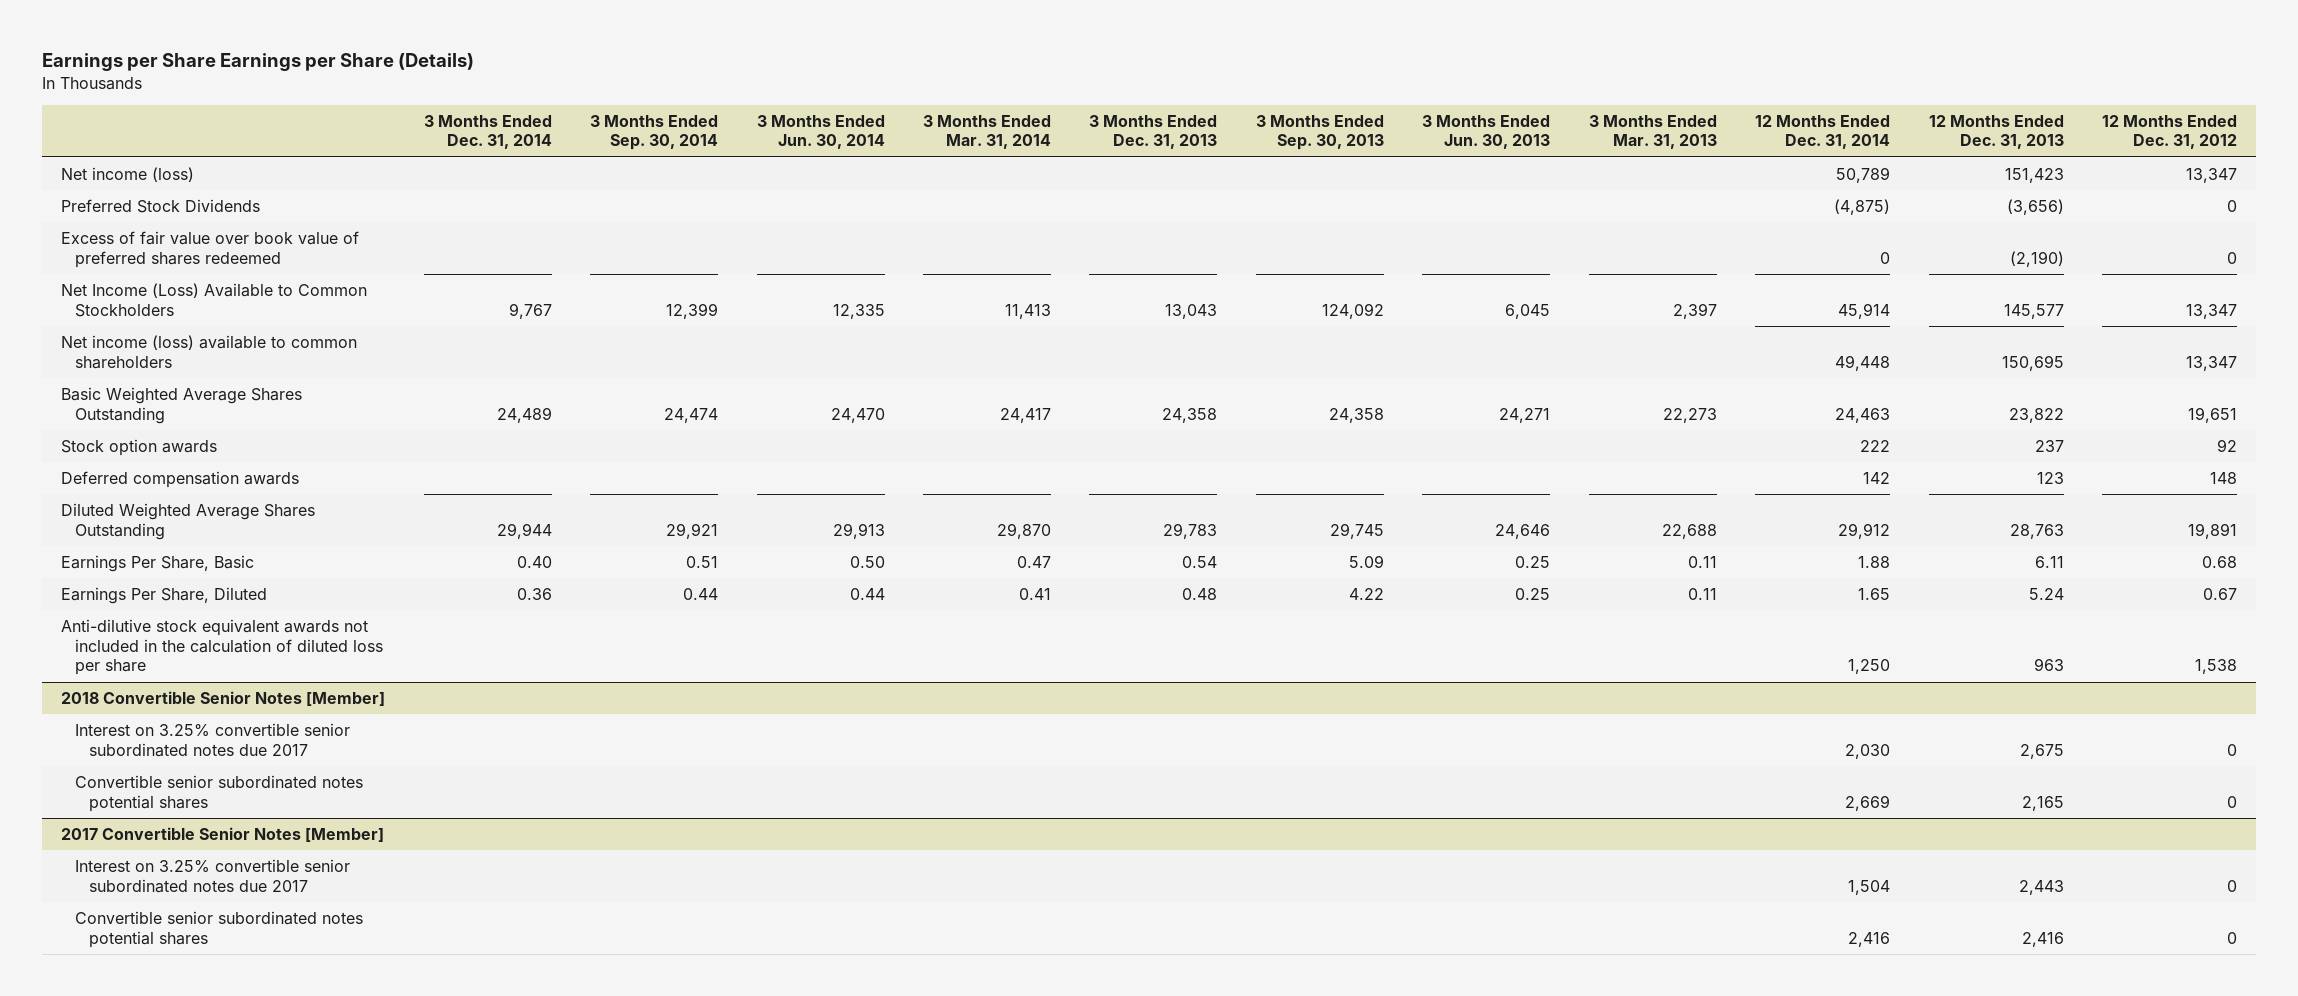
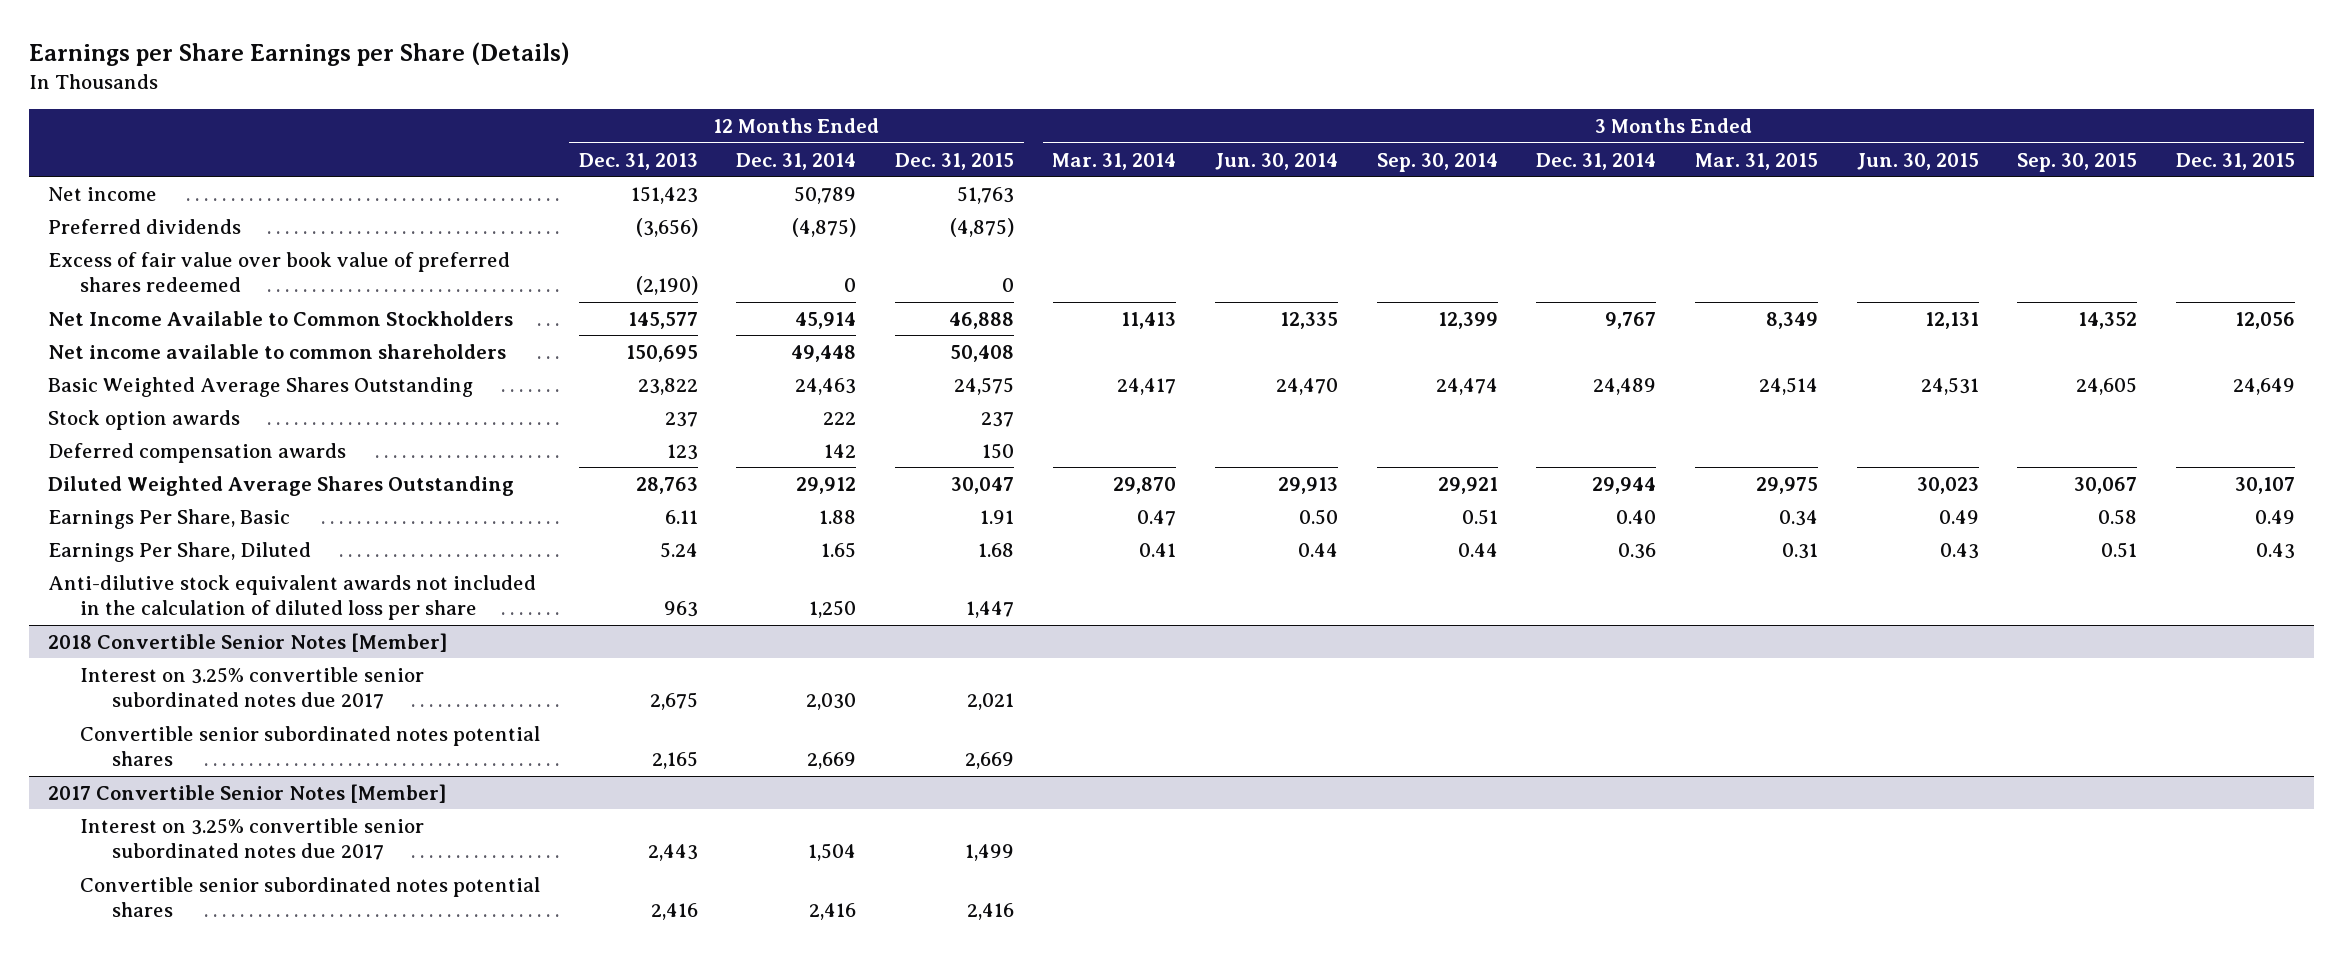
- | 3 Months Ended Dec. 31, 2014 | 3 Months Ended Sep. 30, 2014 | 3 Months Ended Jun. 30, 2014 | 3 Months Ended Mar. 31, 2014 | 3 Months Ended Dec. 31, 2013 | 3 Months Ended Sep. 30, 2013 | 3 Months Ended Jun. 30, 2013 | 3 Months Ended Mar. 31, 2013 | 12 Months Ended Dec. 31, 2014 | 12 Months Ended Dec. 31, 2013 | 12 Months Ended Dec. 31, 2012
+ | 12 Months Ended Dec. 31, 2013 | 12 Months Ended Dec. 31, 2014 | 12 Months Ended Dec. 31, 2015 | 3 Months Ended Mar. 31, 2014 | 3 Months Ended Jun. 30, 2014 | 3 Months Ended Sep. 30, 2014 | 3 Months Ended Dec. 31, 2014 | 3 Months Ended Mar. 31, 2015 | 3 Months Ended Jun. 30, 2015 | 3 Months Ended Sep. 30, 2015 | 3 Months Ended Dec. 31, 2015
- Net income (loss) | | | | | | | | | 50,789 | 151,423 | 13,347
- Preferred Stock Dividends | | | | | | | | | (4,875) | (3,656) | 0
+ Net income | 151,423 | 50,789 | 51,763 | | | | | | | |
+ Preferred dividends | (3,656) | (4,875) | (4,875) | | | | | | | |
- Net Income (Loss) Available to Common Stockholders | 9,767 | 12,399 | 12,335 | 11,413 | 13,043 | 124,092 | 6,045 | 2,397 | 45,914 | 145,577 | 13,347
- Net income (loss) available to common shareholders | | | | | | | | | 49,448 | 150,695 | 13,347
+ Net Income Available to Common Stockholders | 145,577 | 45,914 | 46,888 | 11,413 | 12,335 | 12,399 | 9,767 | 8,349 | 12,131 | 14,352 | 12,056
+ Net income available to common shareholders | 150,695 | 49,448 | 50,408 | | | | | | | |

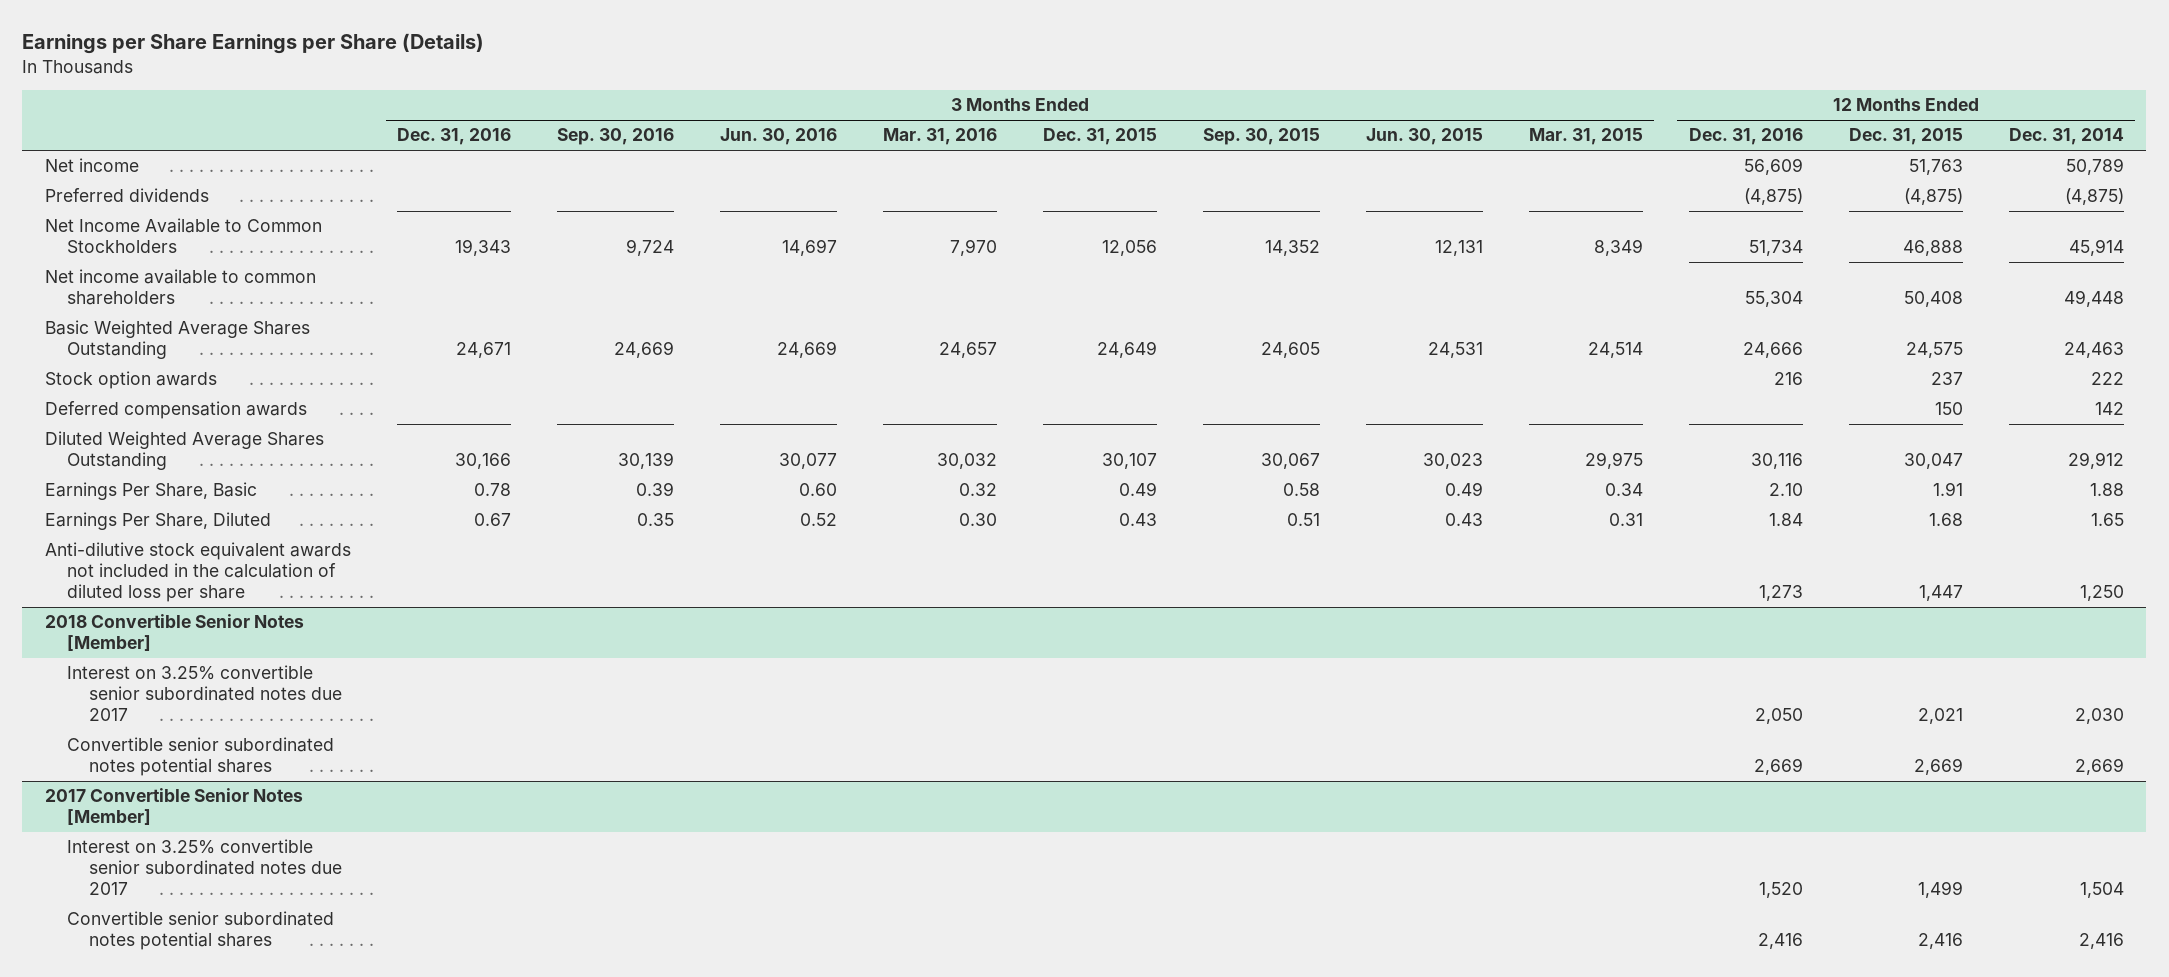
- | 12 Months Ended Dec. 31, 2013 | 12 Months Ended Dec. 31, 2014 | 12 Months Ended Dec. 31, 2015 | 3 Months Ended Mar. 31, 2014 | 3 Months Ended Jun. 30, 2014 | 3 Months Ended Sep. 30, 2014 | 3 Months Ended Dec. 31, 2014 | 3 Months Ended Mar. 31, 2015 | 3 Months Ended Jun. 30, 2015 | 3 Months Ended Sep. 30, 2015 | 3 Months Ended Dec. 31, 2015
+ | 3 Months Ended Dec. 31, 2016 | 3 Months Ended Sep. 30, 2016 | 3 Months Ended Jun. 30, 2016 | 3 Months Ended Mar. 31, 2016 | 3 Months Ended Dec. 31, 2015 | 3 Months Ended Sep. 30, 2015 | 3 Months Ended Jun. 30, 2015 | 3 Months Ended Mar. 31, 2015 | 12 Months Ended Dec. 31, 2016 | 12 Months Ended Dec. 31, 2015 | 12 Months Ended Dec. 31, 2014
- Excess of fair value over book value of preferred shares redeemed | (2,190) | 0 | 0 | | | | | | | |

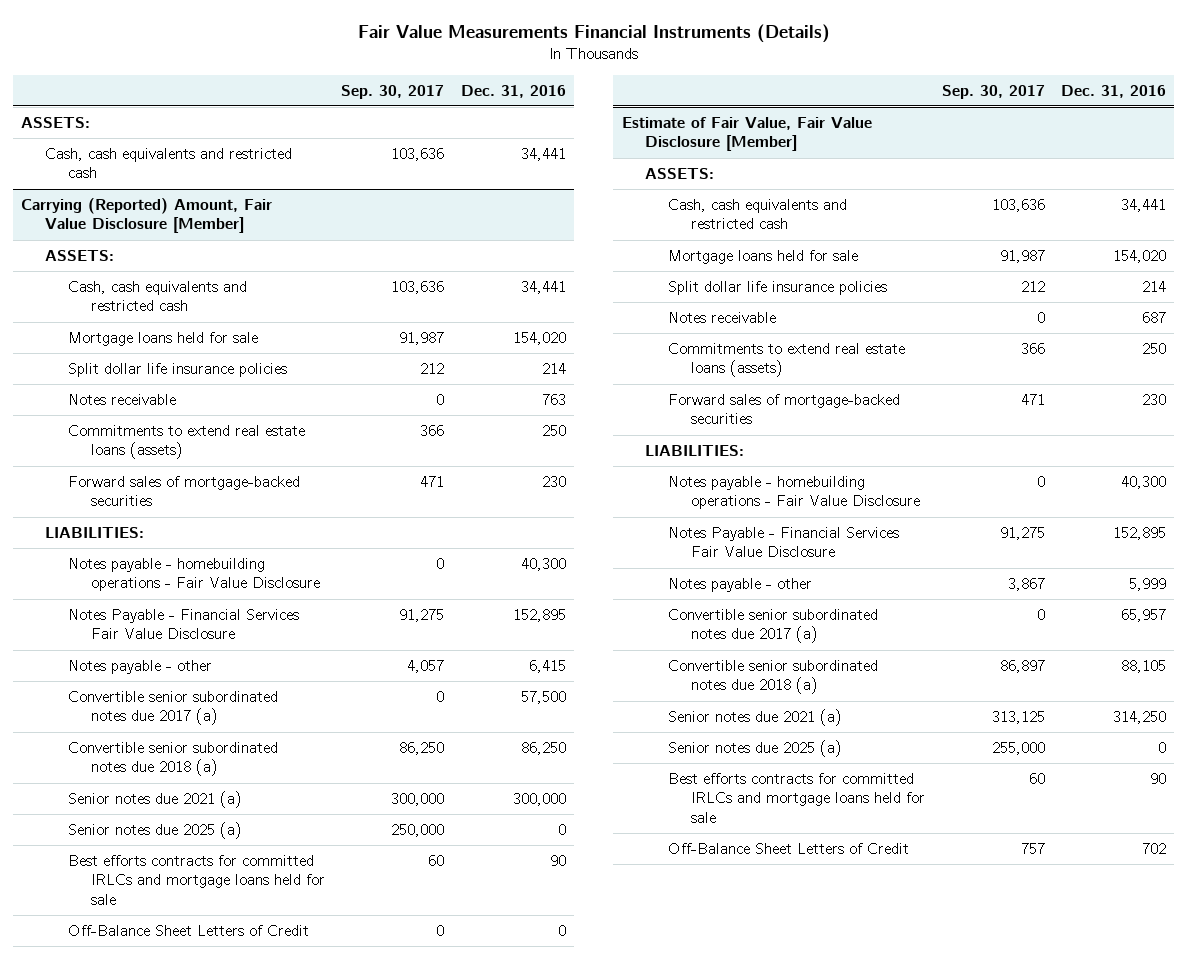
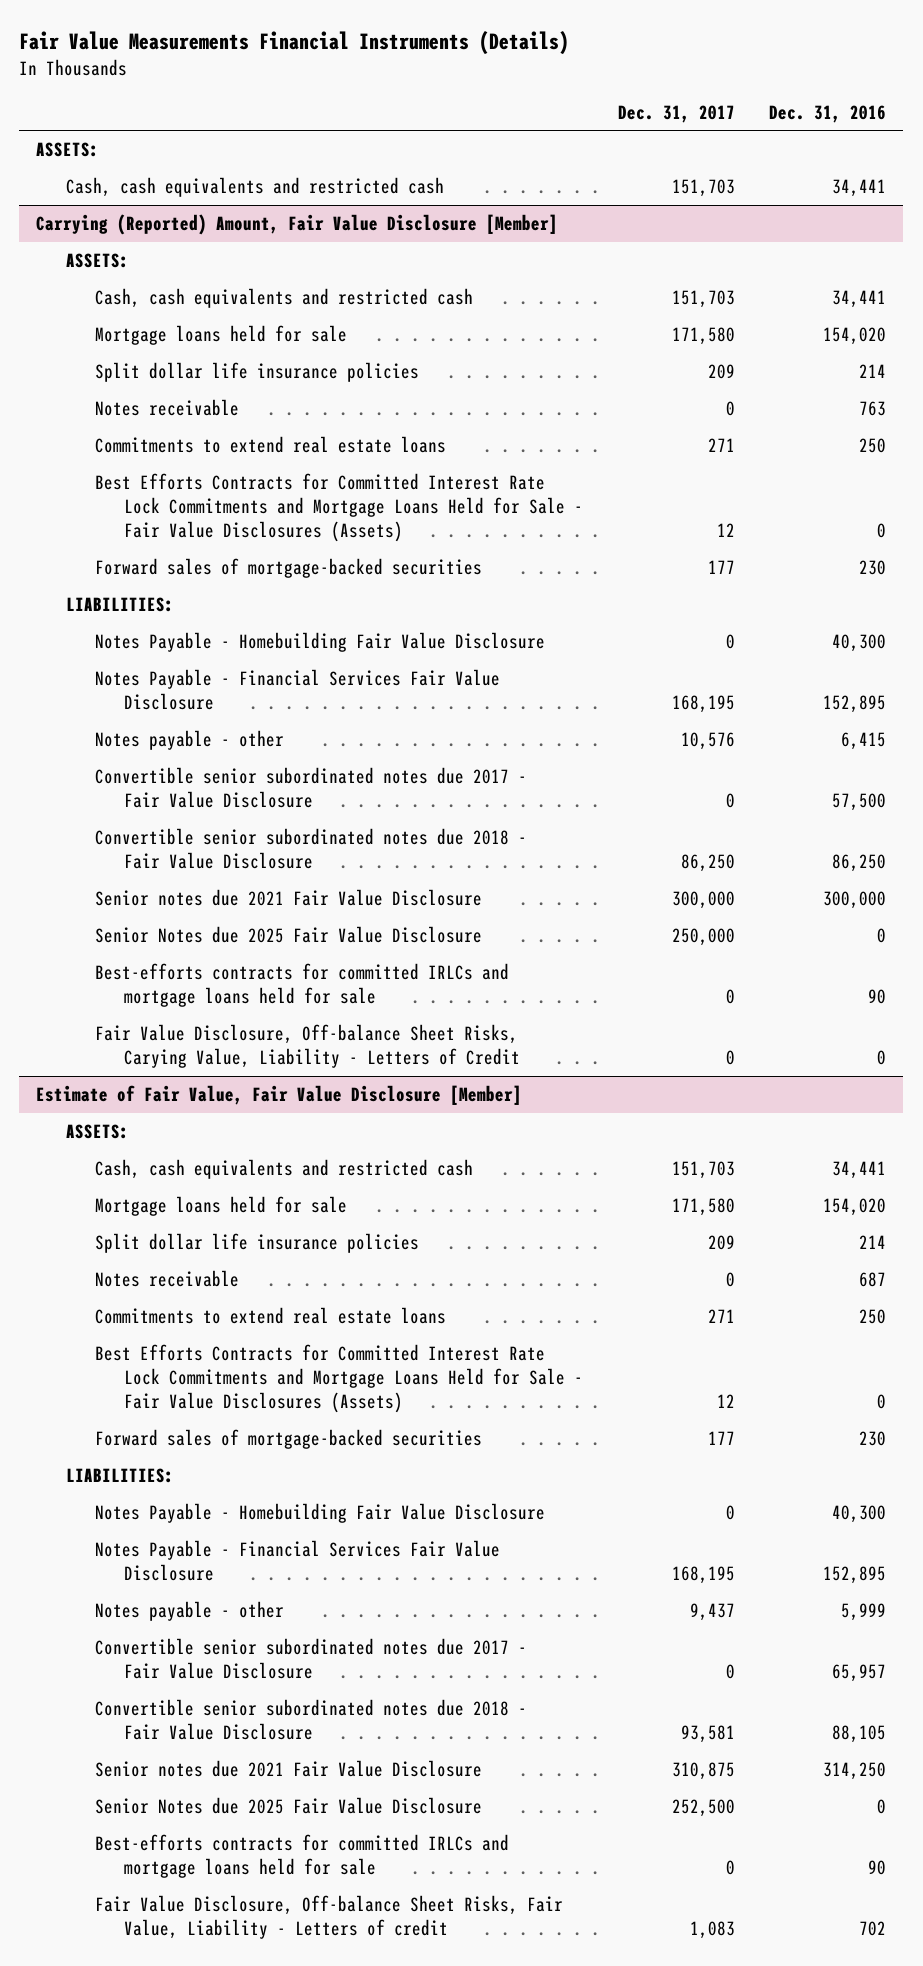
- | Sep. 30, 2017 | Dec. 31, 2016
+ | Dec. 31, 2017 | Dec. 31, 2016
@ Carrying (Reported) Amount, Fair Value Disclosure [Member]
- Commitments to extend real estate loans (assets) | 366 | 250
+ Commitments to extend real estate loans | 271 | 250
+ Best Efforts Contracts for Committed Interest Rate Lock Commitments and Mortgage Loans Held for Sale - Fair Value Disclosures (Assets) | 12 | 0
- Notes payable - homebuilding operations - Fair Value Disclosure | 0 | 40,300
+ Notes Payable - Homebuilding Fair Value Disclosure | 0 | 40,300
- Convertible senior subordinated notes due 2017 (a) | 0 | 57,500
- Convertible senior subordinated notes due 2018 (a) | 86,250 | 86,250
- Senior notes due 2021 (a) | 300,000 | 300,000
- Senior notes due 2025 (a) | 250,000 | 0
- Best efforts contracts for committed IRLCs and mortgage loans held for sale | 60 | 90
- Off-Balance Sheet Letters of Credit | 0 | 0
+ Convertible senior subordinated notes due 2017 - Fair Value Disclosure | 0 | 57,500
+ Convertible senior subordinated notes due 2018 - Fair Value Disclosure | 86,250 | 86,250
+ Senior notes due 2021 Fair Value Disclosure | 300,000 | 300,000
+ Senior Notes due 2025 Fair Value Disclosure | 250,000 | 0
+ Best-efforts contracts for committed IRLCs and mortgage loans held for sale | 0 | 90
+ Fair Value Disclosure, Off-balance Sheet Risks, Carying Value, Liability - Letters of Credit | 0 | 0
@ Estimate of Fair Value, Fair Value Disclosure [Member]
- Commitments to extend real estate loans (assets) | 366 | 250
+ Commitments to extend real estate loans | 271 | 250
+ Best Efforts Contracts for Committed Interest Rate Lock Commitments and Mortgage Loans Held for Sale - Fair Value Disclosures (Assets) | 12 | 0
- Notes payable - homebuilding operations - Fair Value Disclosure | 0 | 40,300
+ Notes Payable - Homebuilding Fair Value Disclosure | 0 | 40,300
- Convertible senior subordinated notes due 2017 (a) | 0 | 65,957
- Convertible senior subordinated notes due 2018 (a) | 86,897 | 88,105
- Senior notes due 2021 (a) | 313,125 | 314,250
- Senior notes due 2025 (a) | 255,000 | 0
- Best efforts contracts for committed IRLCs and mortgage loans held for sale | 60 | 90
- Off-Balance Sheet Letters of Credit | 757 | 702
+ Convertible senior subordinated notes due 2017 - Fair Value Disclosure | 0 | 65,957
+ Convertible senior subordinated notes due 2018 - Fair Value Disclosure | 93,581 | 88,105
+ Senior notes due 2021 Fair Value Disclosure | 310,875 | 314,250
+ Senior Notes due 2025 Fair Value Disclosure | 252,500 | 0
+ Best-efforts contracts for committed IRLCs and mortgage loans held for sale | 0 | 90
+ Fair Value Disclosure, Off-balance Sheet Risks, Fair Value, Liability - Letters of credit | 1,083 | 702

